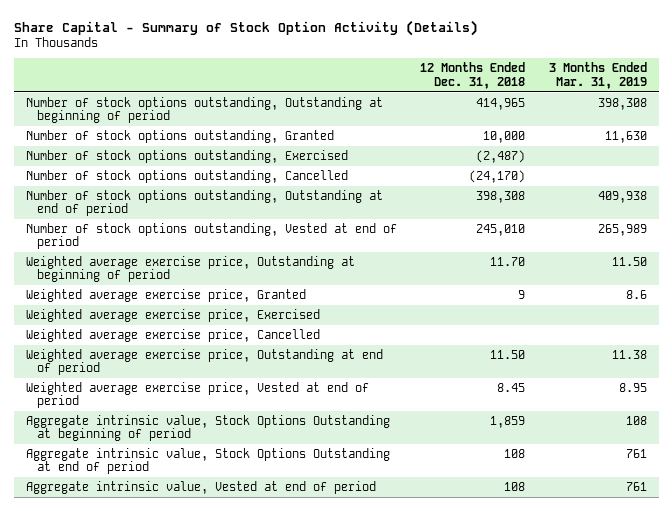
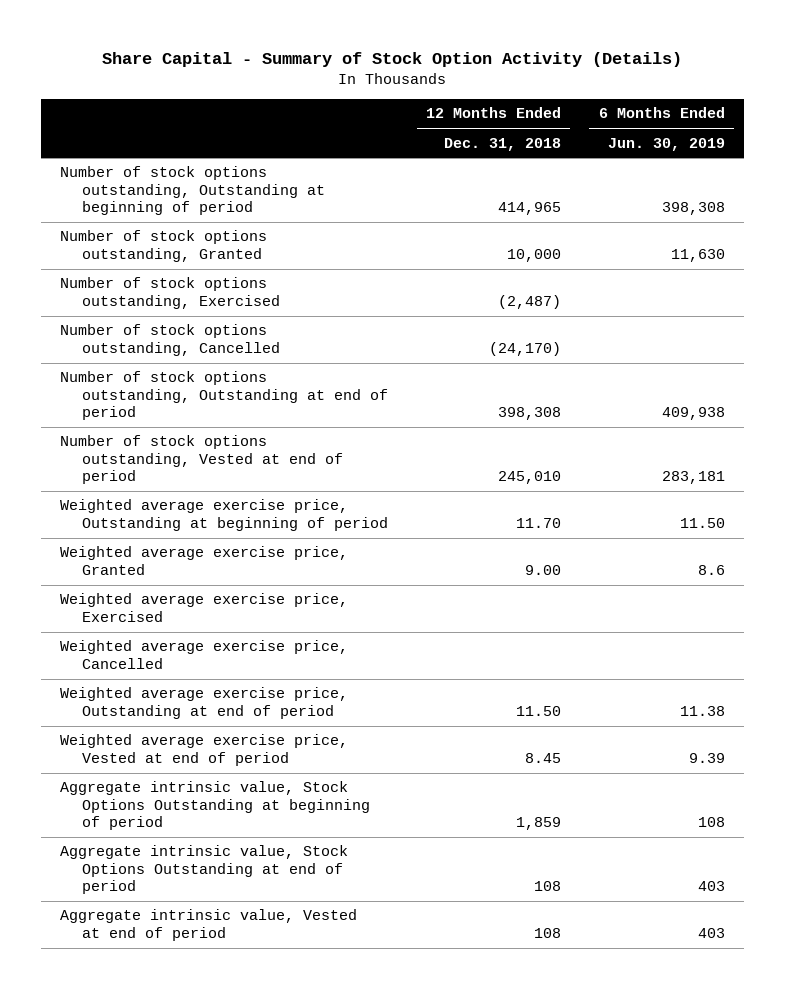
- | 12 Months Ended Dec. 31, 2018 | 3 Months Ended Mar. 31, 2019
+ | 12 Months Ended Dec. 31, 2018 | 6 Months Ended Jun. 30, 2019
- Weighted average exercise price, Granted | 9 | 8.6
+ Weighted average exercise price, Granted | 9.00 | 8.6

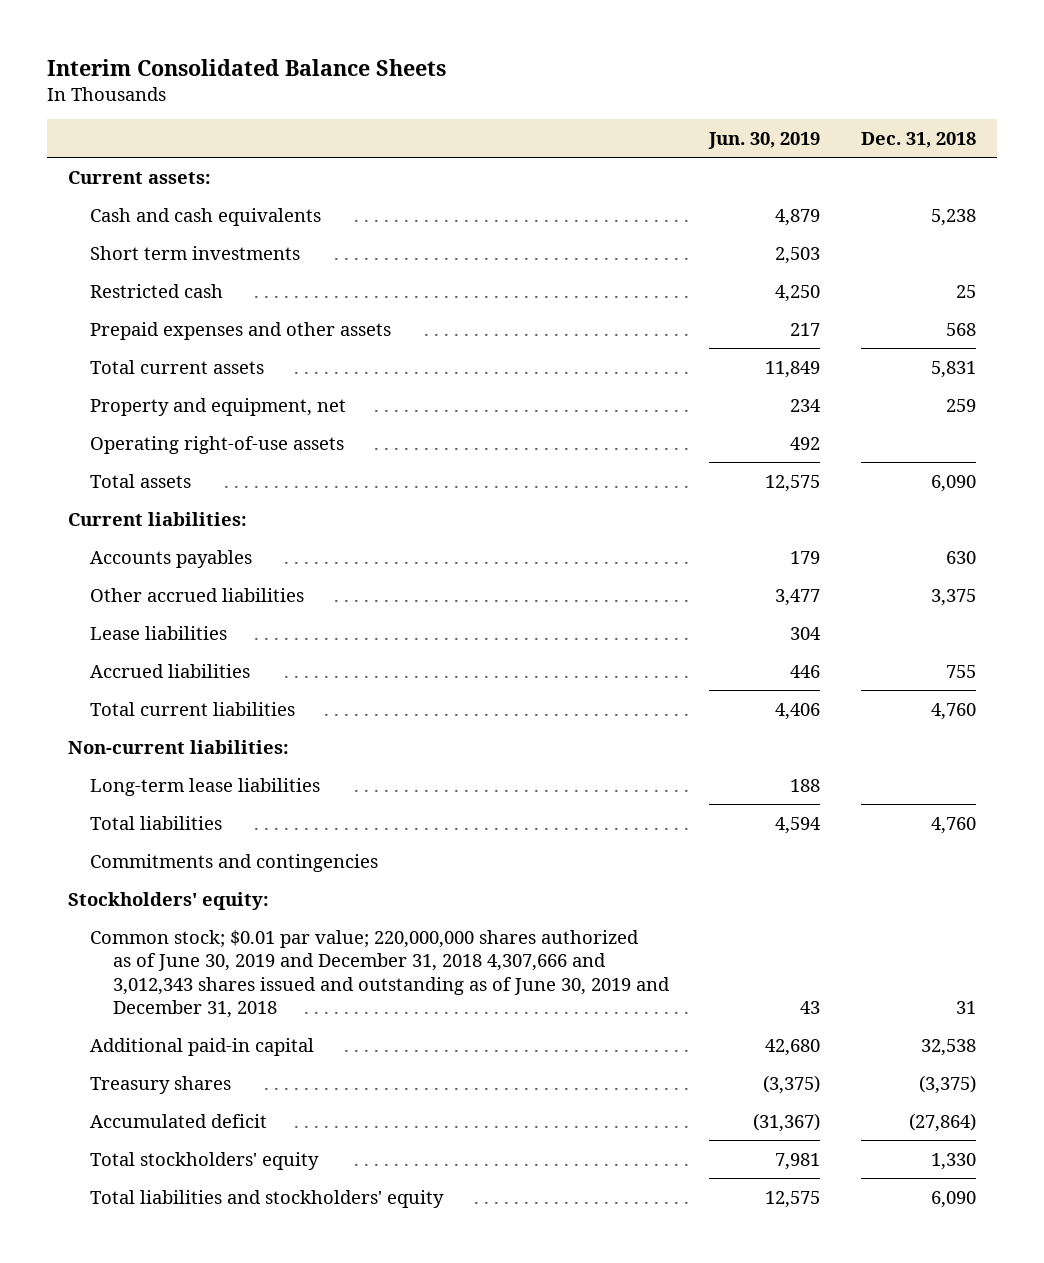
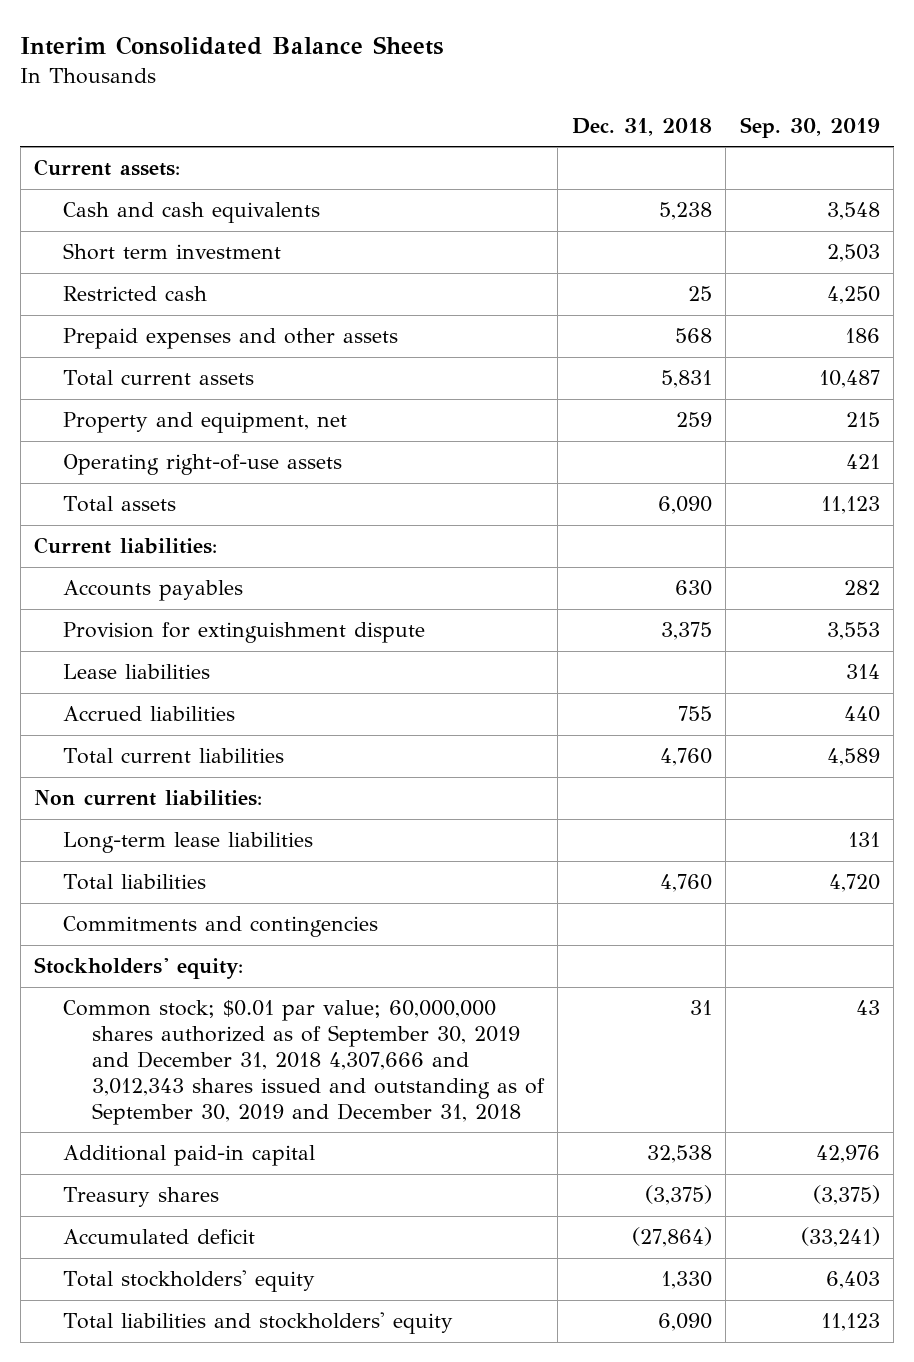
- | Jun. 30, 2019 | Dec. 31, 2018
+ | Dec. 31, 2018 | Sep. 30, 2019
- Short term investments | 2,503 |
+ Short term investment | | 2,503
- Other accrued liabilities | 3,477 | 3,375
+ Provision for extinguishment dispute | 3,375 | 3,553
- Non-current liabilities:
+ Non current liabilities:
- Common stock; $0.01 par value; 220,000,000 shares authorized as of June 30, 2019 and December 31, 2018 4,307,666 and 3,012,343 shares issued and outstanding as of June 30, 2019 and December 31, 2018 | 43 | 31
+ Common stock; $0.01 par value; 60,000,000 shares authorized as of September 30, 2019 and December 31, 2018 4,307,666 and 3,012,343 shares issued and outstanding as of September 30, 2019 and December 31, 2018 | 31 | 43

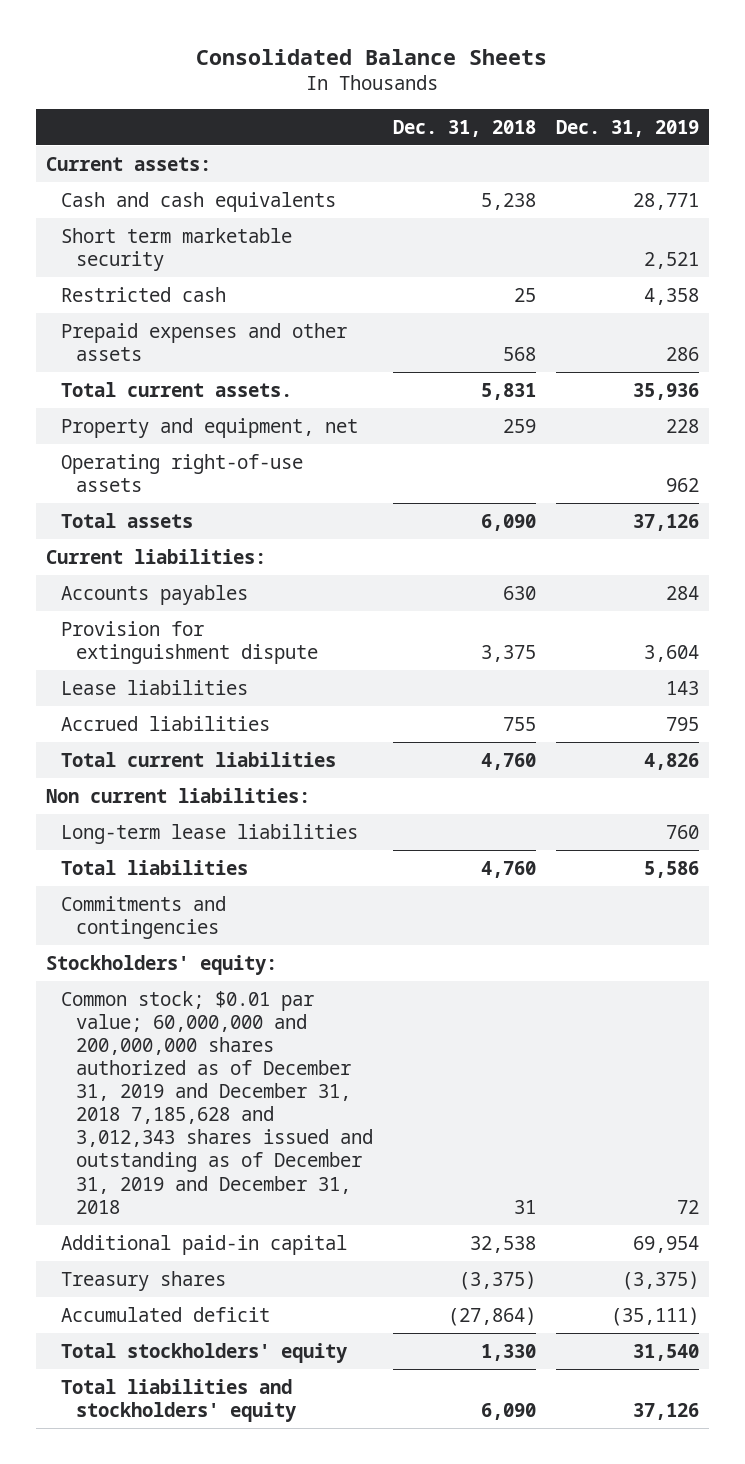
- Interim Consolidated Balance Sheets
+ Consolidated Balance Sheets
- | Dec. 31, 2018 | Sep. 30, 2019
+ | Dec. 31, 2018 | Dec. 31, 2019
- Short term investment | | 2,503
+ Short term marketable security | | 2,521
- Total current assets | 5,831 | 10,487
+ Total current assets. | 5,831 | 35,936
- Common stock; $0.01 par value; 60,000,000 shares authorized as of September 30, 2019 and December 31, 2018 4,307,666 and 3,012,343 shares issued and outstanding as of September 30, 2019 and December 31, 2018 | 31 | 43
+ Common stock; $0.01 par value; 60,000,000 and 200,000,000 shares authorized as of December 31, 2019 and December 31, 2018 7,185,628 and 3,012,343 shares issued and outstanding as of December 31, 2019 and December 31, 2018 | 31 | 72

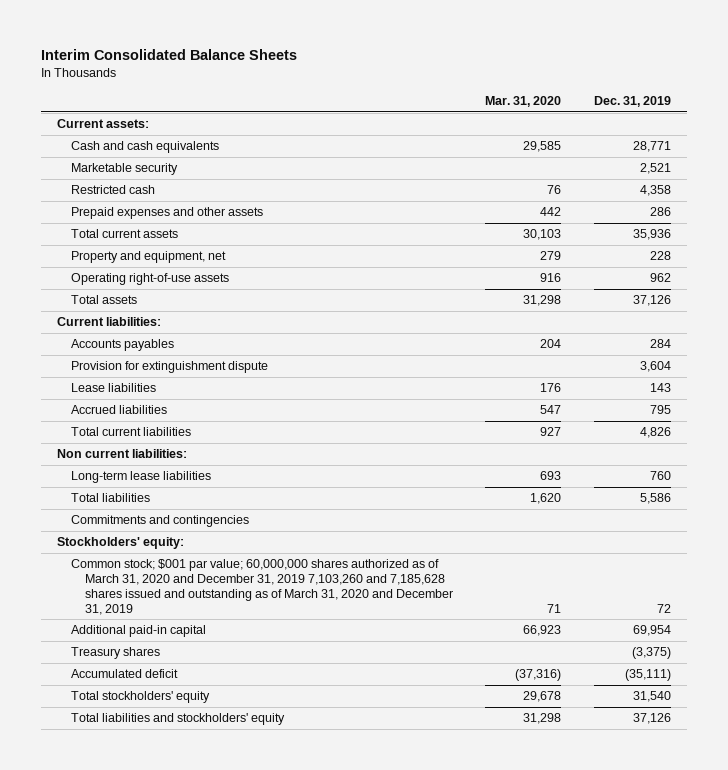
- Consolidated Balance Sheets
+ Interim Consolidated Balance Sheets
- | Dec. 31, 2018 | Dec. 31, 2019
+ | Mar. 31, 2020 | Dec. 31, 2019
- Short term marketable security | | 2,521
+ Marketable security | | 2,521
- Total current assets. | 5,831 | 35,936
+ Total current assets | 30,103 | 35,936
- Common stock; $0.01 par value; 60,000,000 and 200,000,000 shares authorized as of December 31, 2019 and December 31, 2018 7,185,628 and 3,012,343 shares issued and outstanding as of December 31, 2019 and December 31, 2018 | 31 | 72
+ Common stock; $001 par value; 60,000,000 shares authorized as of March 31, 2020 and December 31, 2019 7,103,260 and 7,185,628 shares issued and outstanding as of March 31, 2020 and December 31, 2019 | 71 | 72

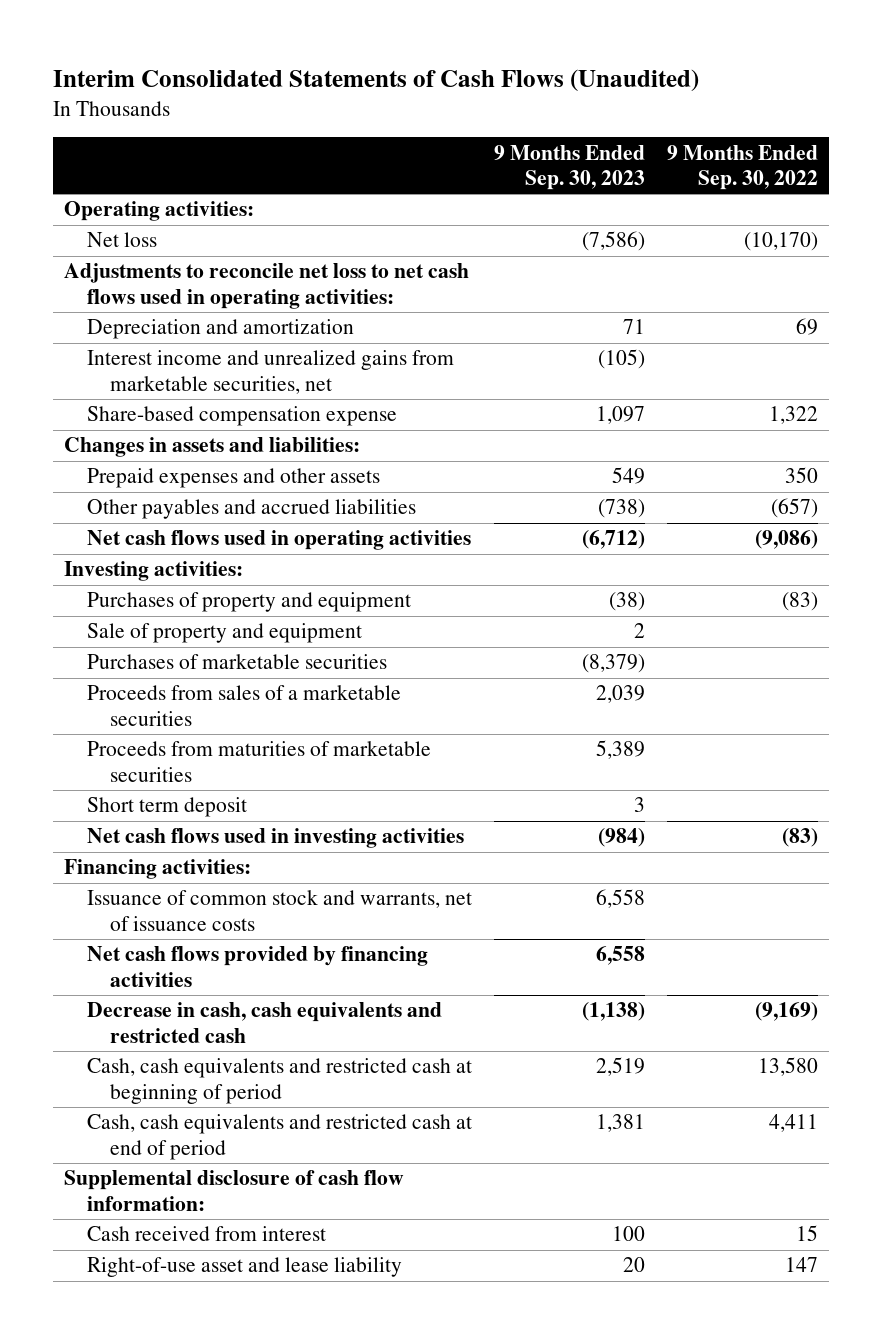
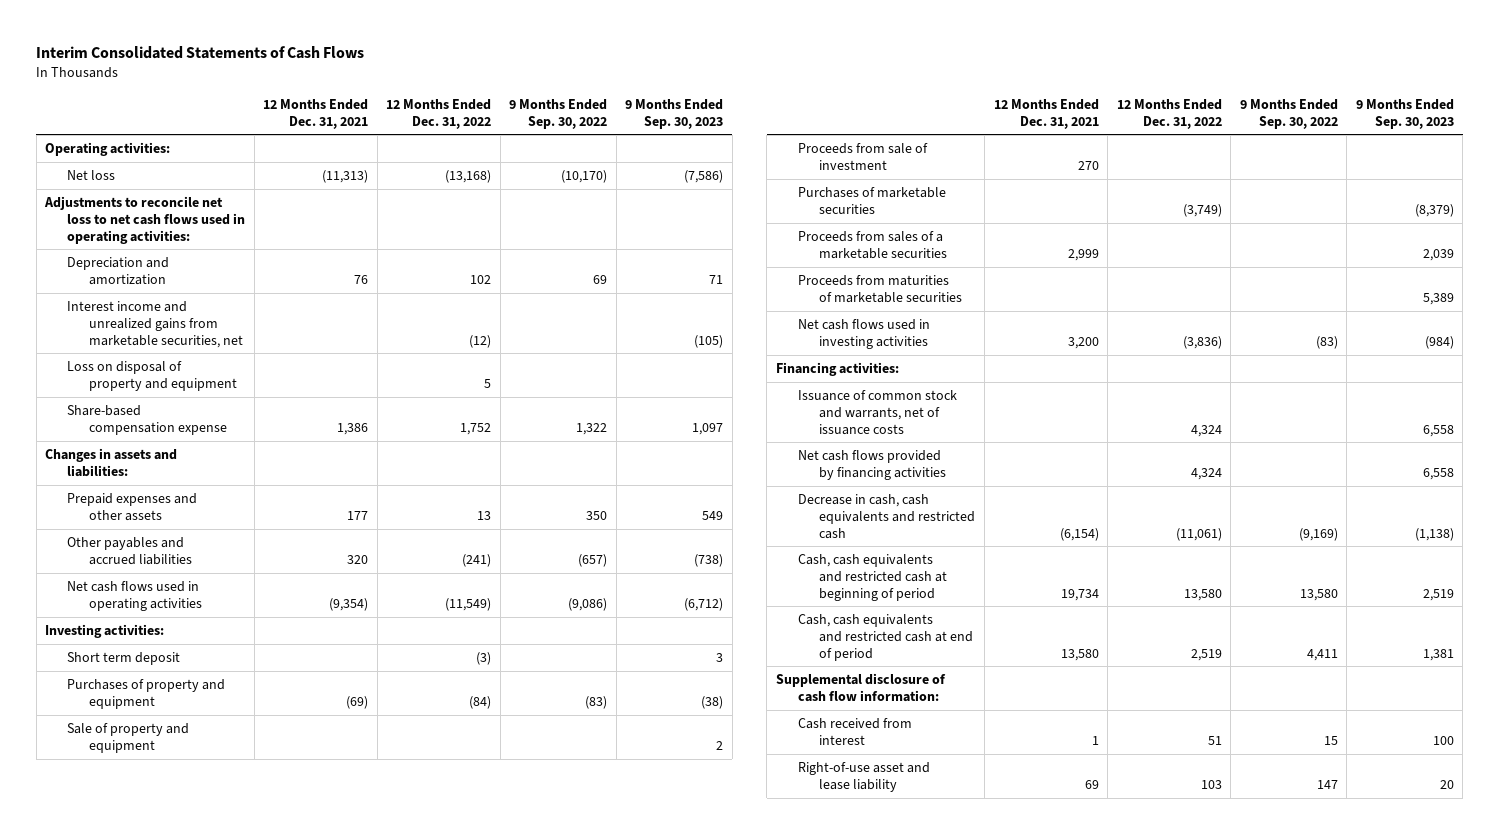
- Interim Consolidated Statements of Cash Flows (Unaudited)
+ Interim Consolidated Statements of Cash Flows
- | 9 Months Ended Sep. 30, 2023 | 9 Months Ended Sep. 30, 2022
+ | 12 Months Ended Dec. 31, 2021 | 12 Months Ended Dec. 31, 2022 | 9 Months Ended Sep. 30, 2022 | 9 Months Ended Sep. 30, 2023
+ Loss on disposal of property and equipment | | 5 | |
moved up: Short term deposit | | (3) | | 3
+ Proceeds from sale of investment | 270 | | |

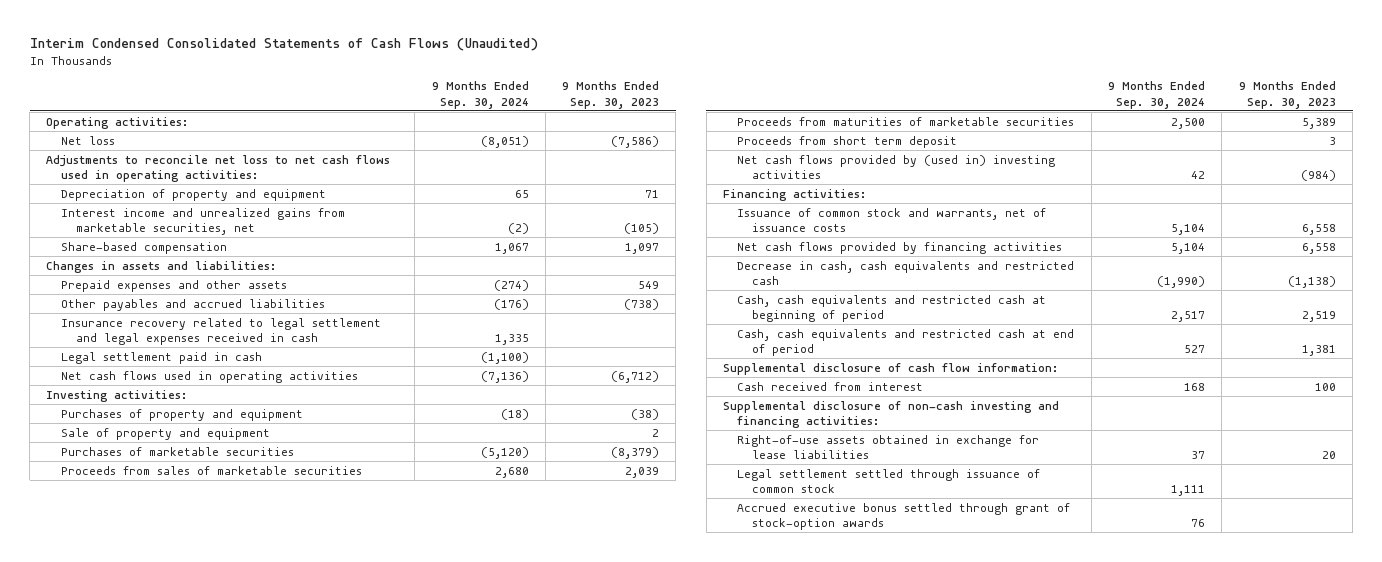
- Interim Consolidated Statements of Cash Flows
+ Interim Condensed Consolidated Statements of Cash Flows (Unaudited)
- | 12 Months Ended Dec. 31, 2021 | 12 Months Ended Dec. 31, 2022 | 9 Months Ended Sep. 30, 2022 | 9 Months Ended Sep. 30, 2023
+ | 9 Months Ended Sep. 30, 2024 | 9 Months Ended Sep. 30, 2023
- Depreciation and amortization | 76 | 102 | 69 | 71
+ Depreciation of property and equipment | 65 | 71
- Loss on disposal of property and equipment | | 5 | |
- Share-based compensation expense | 1,386 | 1,752 | 1,322 | 1,097
+ Share-based compensation | 1,067 | 1,097
+ Insurance recovery related to legal settlement and legal expenses received in cash | 1,335 |
+ Legal settlement paid in cash | (1,100) |
- Short term deposit | | (3) | | 3
- Proceeds from sale of investment | 270 | | |
- Proceeds from sales of a marketable securities | 2,999 | | | 2,039
+ Proceeds from sales of marketable securities | 2,680 | 2,039
- Net cash flows used in investing activities | 3,200 | (3,836) | (83) | (984)
+ Proceeds from short term deposit | | 3
+ Net cash flows provided by (used in) investing activities | 42 | (984)
- Right-of-use asset and lease liability | 69 | 103 | 147 | 20
+ Supplemental disclosure of non-cash investing and financing activities:
+ Right-of-use assets obtained in exchange for lease liabilities | 37 | 20
+ Legal settlement settled through issuance of common stock | 1,111 |
+ Accrued executive bonus settled through grant of stock-option awards | 76 |

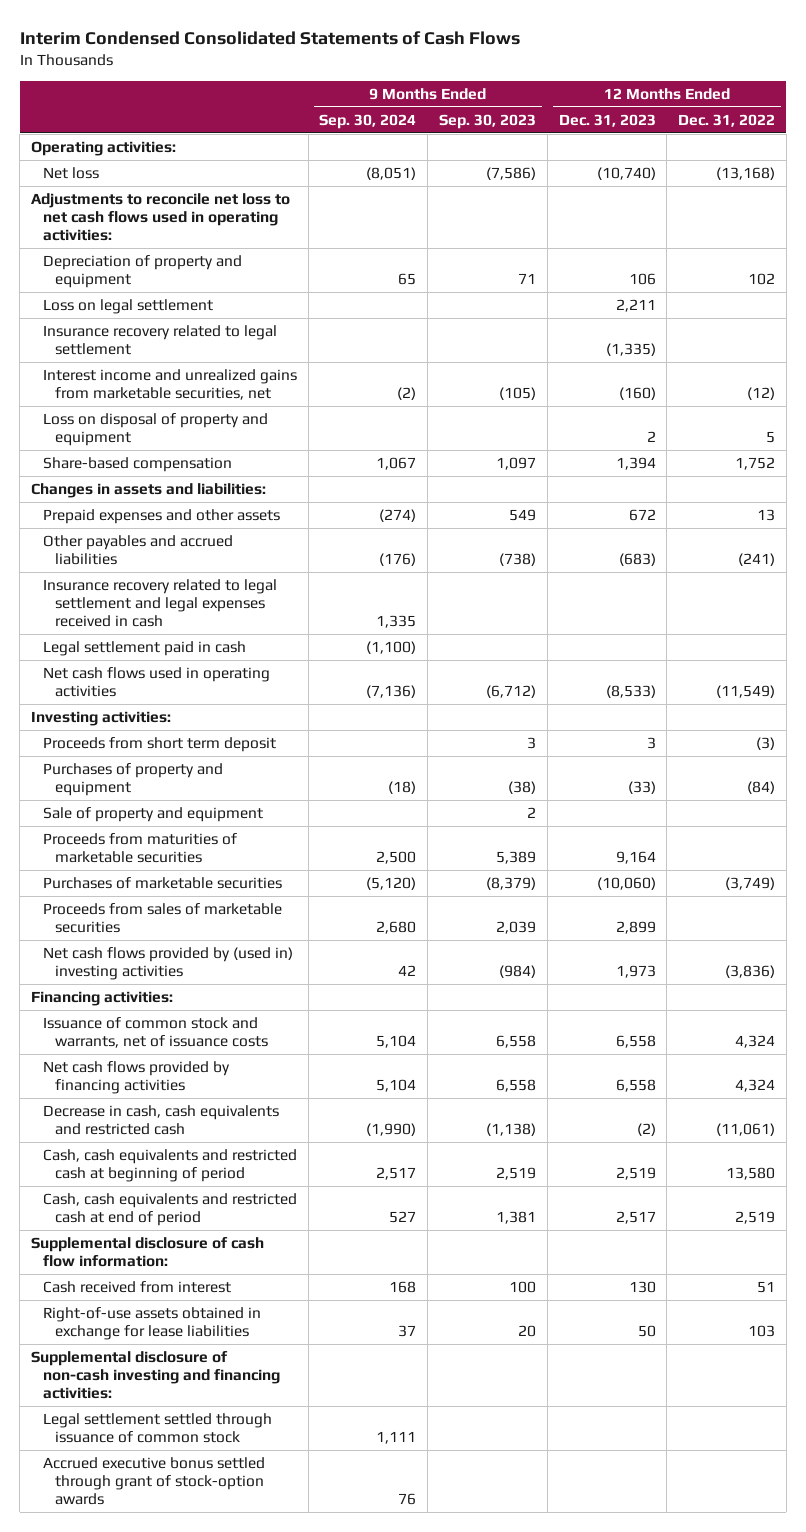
- Interim Condensed Consolidated Statements of Cash Flows (Unaudited)
+ Interim Condensed Consolidated Statements of Cash Flows
- | 9 Months Ended Sep. 30, 2024 | 9 Months Ended Sep. 30, 2023
+ | 9 Months Ended Sep. 30, 2024 | 9 Months Ended Sep. 30, 2023 | 12 Months Ended Dec. 31, 2023 | 12 Months Ended Dec. 31, 2022
+ Loss on legal settlement | | | 2,211 |
+ Insurance recovery related to legal settlement | | | (1,335) |
+ Loss on disposal of property and equipment | | | 2 | 5
moved up: Proceeds from short term deposit | | 3 | 3 | (3)
moved up: Proceeds from maturities of marketable securities | 2,500 | 5,389 | 9,164 |
moved down: Supplemental disclosure of non-cash investing and financing activities:

